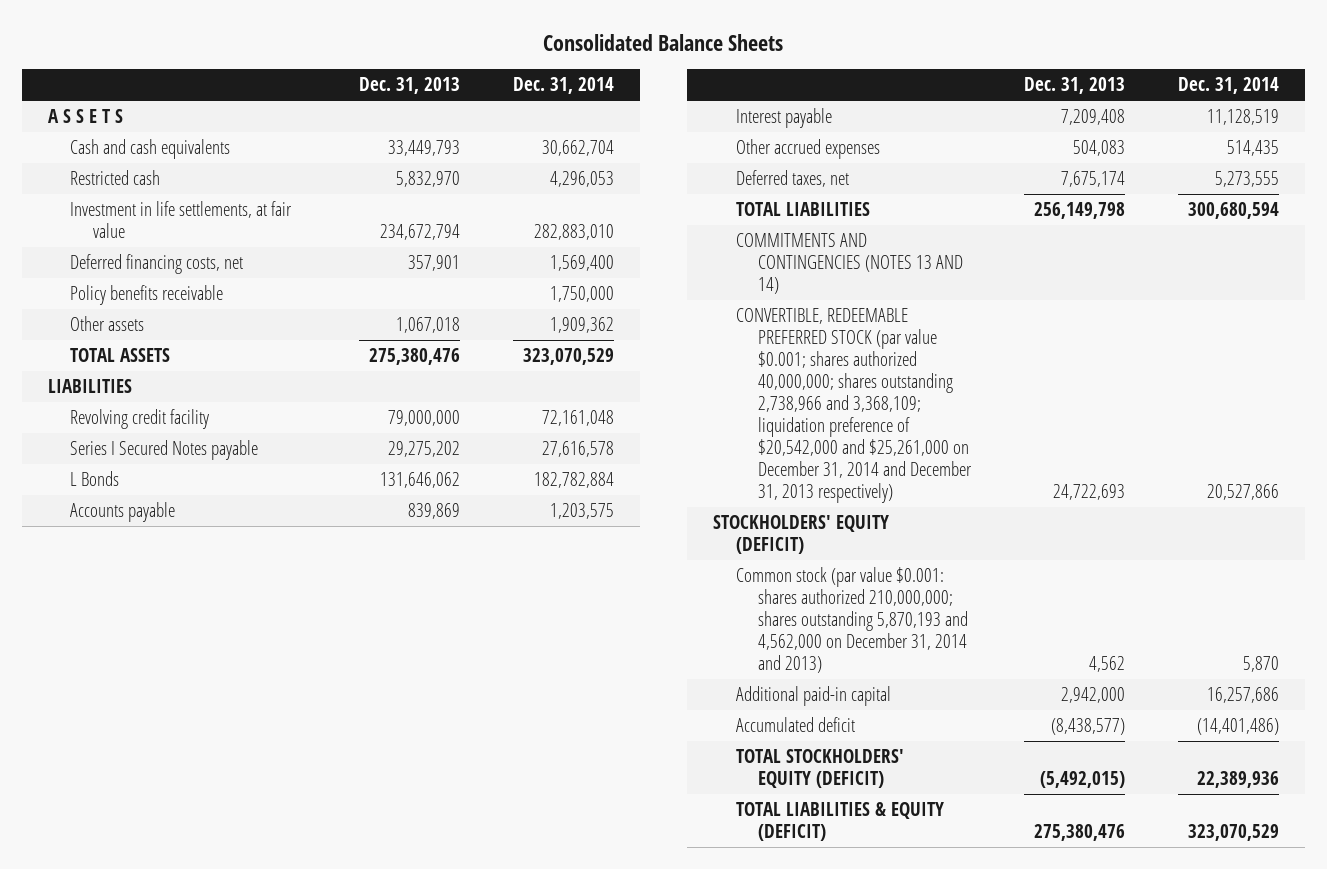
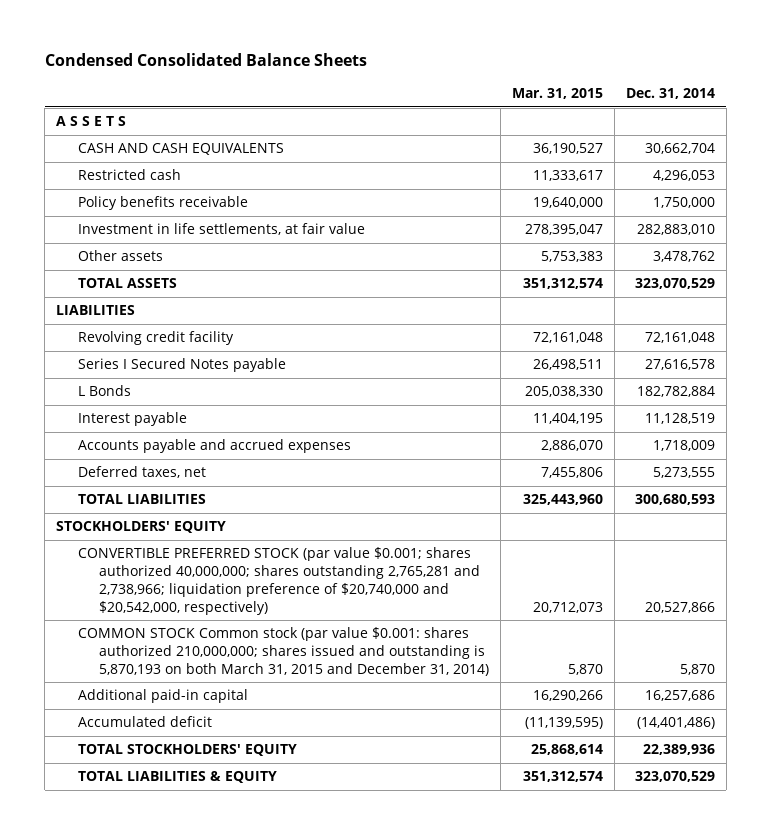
- Consolidated Balance Sheets
+ Condensed Consolidated Balance Sheets
- | Dec. 31, 2013 | Dec. 31, 2014
+ | Mar. 31, 2015 | Dec. 31, 2014
- Cash and cash equivalents | 33,449,793 | 30,662,704
+ CASH AND CASH EQUIVALENTS | 36,190,527 | 30,662,704
- Deferred financing costs, net | 357,901 | 1,569,400
- Other assets | 1,067,018 | 1,909,362
moved down: Investment in life settlements, at fair value | 278,395,047 | 282,883,010
+ Other assets | 5,753,383 | 3,478,762
- Accounts payable | 839,869 | 1,203,575
- Other accrued expenses | 504,083 | 514,435
+ Accounts payable and accrued expenses | 2,886,070 | 1,718,009
- TOTAL LIABILITIES | 256,149,798 | 300,680,594
- COMMITMENTS AND CONTINGENCIES (NOTES 13 AND 14)
- CONVERTIBLE, REDEEMABLE PREFERRED STOCK (par value $0.001; shares authorized 40,000,000; shares outstanding 2,738,966 and 3,368,109; liquidation preference of $20,542,000 and $25,261,000 on December 31, 2014 and December 31, 2013 respectively) | 24,722,693 | 20,527,866
- STOCKHOLDERS' EQUITY (DEFICIT)
- Common stock (par value $0.001: shares authorized 210,000,000; shares outstanding 5,870,193 and 4,562,000 on December 31, 2014 and 2013) | 4,562 | 5,870
+ TOTAL LIABILITIES | 325,443,960 | 300,680,593
+ STOCKHOLDERS' EQUITY
+ CONVERTIBLE PREFERRED STOCK (par value $0.001; shares authorized 40,000,000; shares outstanding 2,765,281 and 2,738,966; liquidation preference of $20,740,000 and $20,542,000, respectively) | 20,712,073 | 20,527,866
+ COMMON STOCK Common stock (par value $0.001: shares authorized 210,000,000; shares issued and outstanding is 5,870,193 on both March 31, 2015 and December 31, 2014) | 5,870 | 5,870
- TOTAL STOCKHOLDERS' EQUITY (DEFICIT) | (5,492,015) | 22,389,936
- TOTAL LIABILITIES & EQUITY (DEFICIT) | 275,380,476 | 323,070,529
+ TOTAL STOCKHOLDERS' EQUITY | 25,868,614 | 22,389,936
+ TOTAL LIABILITIES & EQUITY | 351,312,574 | 323,070,529

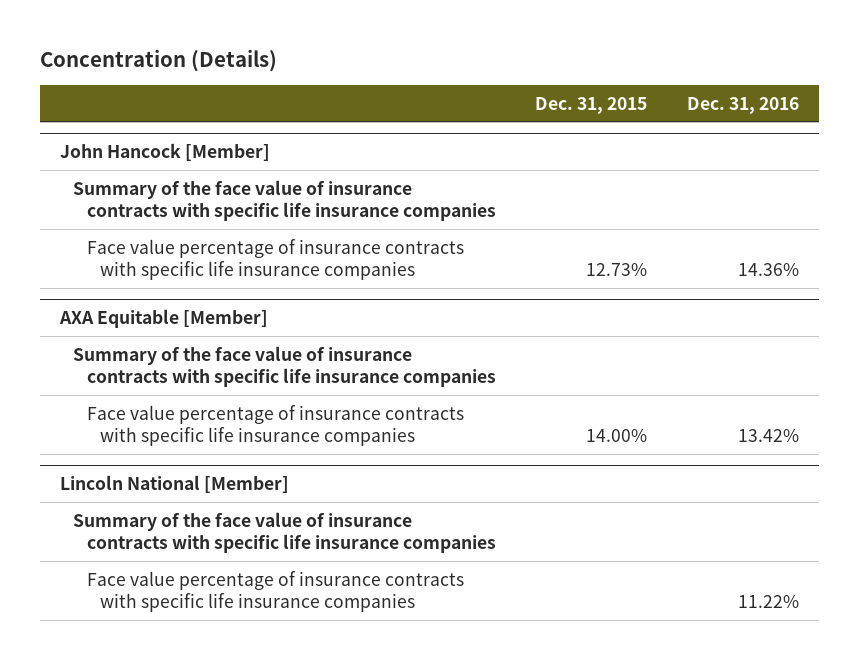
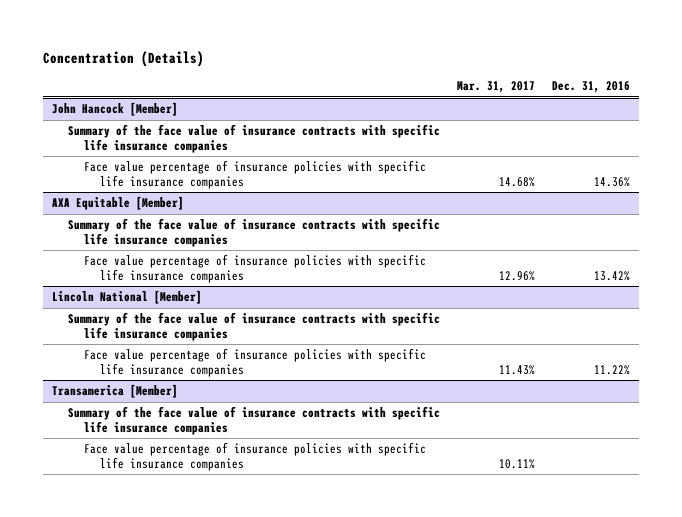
- | Dec. 31, 2015 | Dec. 31, 2016
+ | Mar. 31, 2017 | Dec. 31, 2016
@ John Hancock [Member]
- Face value percentage of insurance contracts with specific life insurance companies | 12.73% | 14.36%
+ Face value percentage of insurance policies with specific life insurance companies | 14.68% | 14.36%
@ AXA Equitable [Member]
- Face value percentage of insurance contracts with specific life insurance companies | 14.00% | 13.42%
+ Face value percentage of insurance policies with specific life insurance companies | 12.96% | 13.42%
@ Lincoln National [Member]
- Face value percentage of insurance contracts with specific life insurance companies | | 11.22%
+ Face value percentage of insurance policies with specific life insurance companies | 11.43% | 11.22%
+ Transamerica [Member]
+ Summary of the face value of insurance contracts with specific life insurance companies
+ Face value percentage of insurance policies with specific life insurance companies | 10.11% |

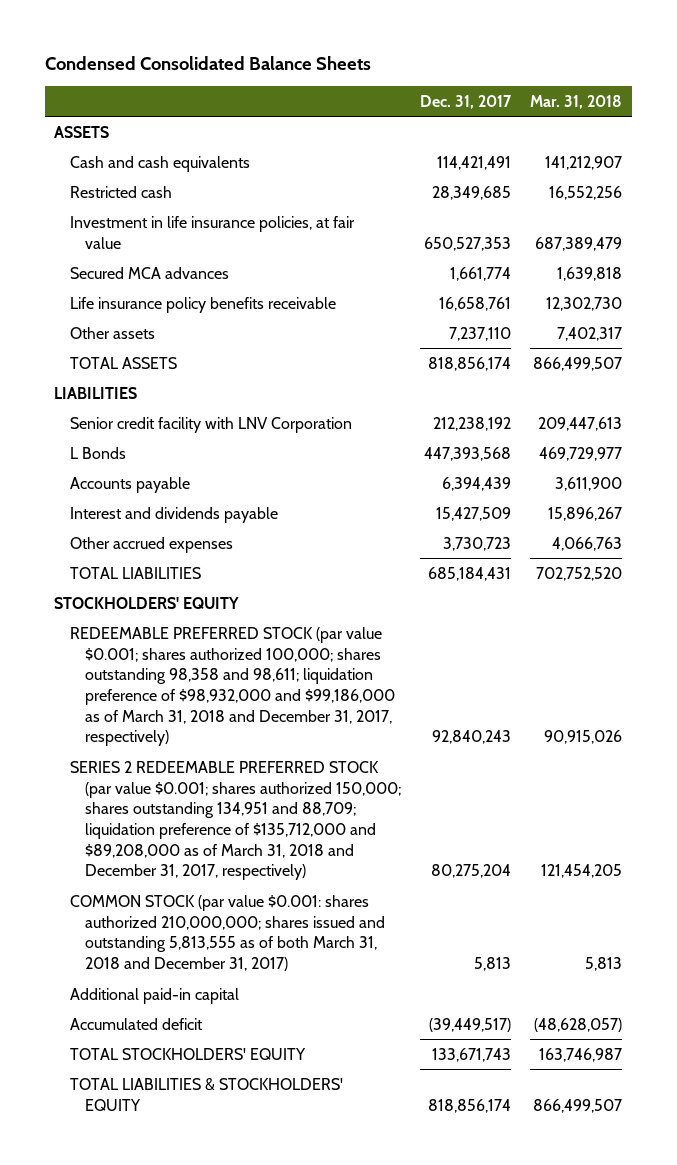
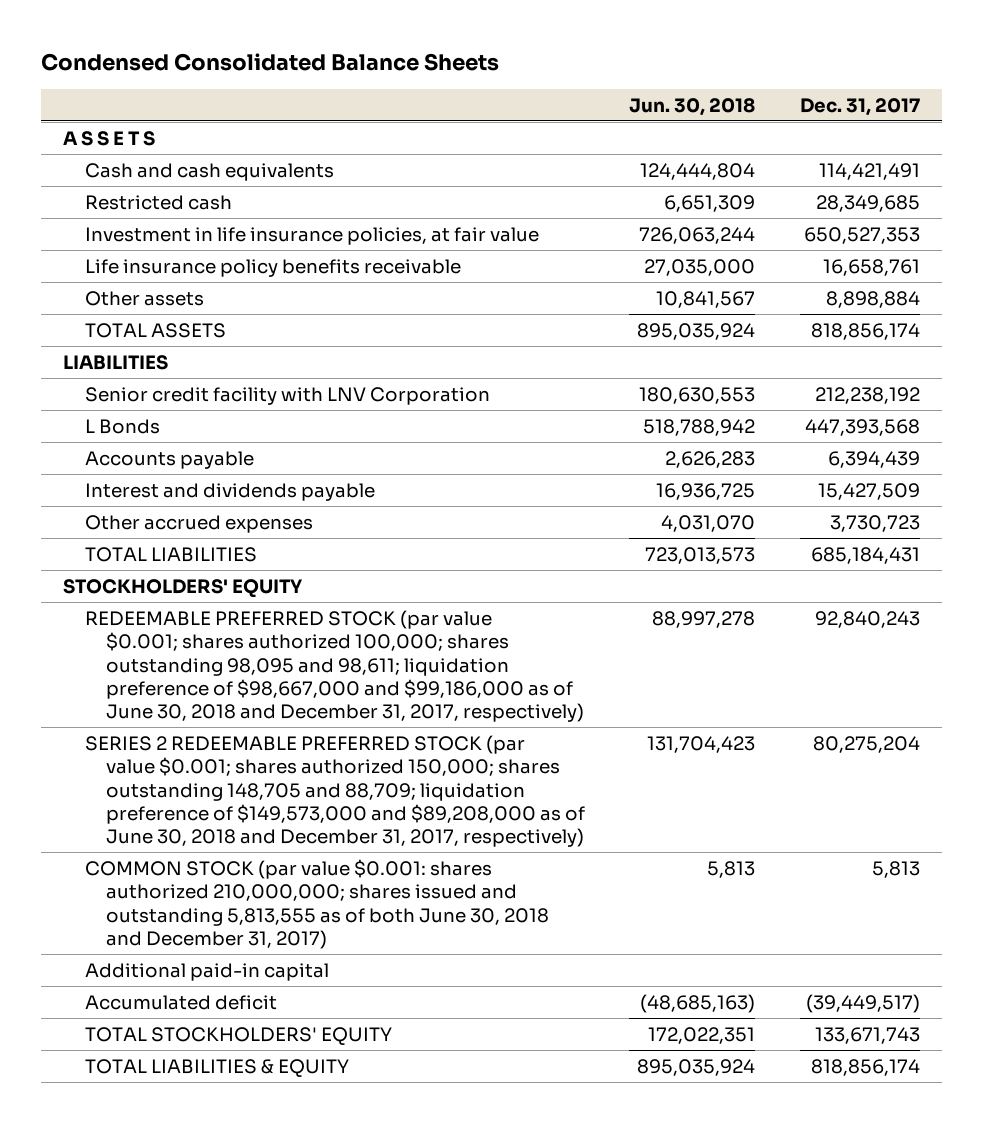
- | Dec. 31, 2017 | Mar. 31, 2018
+ | Jun. 30, 2018 | Dec. 31, 2017
- ASSETS
+ A S S E T S
- Secured MCA advances | 1,661,774 | 1,639,818
- Other assets | 7,237,110 | 7,402,317
+ Other assets | 10,841,567 | 8,898,884
- REDEEMABLE PREFERRED STOCK (par value $0.001; shares authorized 100,000; shares outstanding 98,358 and 98,611; liquidation preference of $98,932,000 and $99,186,000 as of March 31, 2018 and December 31, 2017, respectively) | 92,840,243 | 90,915,026
- SERIES 2 REDEEMABLE PREFERRED STOCK (par value $0.001; shares authorized 150,000; shares outstanding 134,951 and 88,709; liquidation preference of $135,712,000 and $89,208,000 as of March 31, 2018 and December 31, 2017, respectively) | 80,275,204 | 121,454,205
- COMMON STOCK (par value $0.001: shares authorized 210,000,000; shares issued and outstanding 5,813,555 as of both March 31, 2018 and December 31, 2017) | 5,813 | 5,813
+ REDEEMABLE PREFERRED STOCK (par value $0.001; shares authorized 100,000; shares outstanding 98,095 and 98,611; liquidation preference of $98,667,000 and $99,186,000 as of June 30, 2018 and December 31, 2017, respectively) | 88,997,278 | 92,840,243
+ SERIES 2 REDEEMABLE PREFERRED STOCK (par value $0.001; shares authorized 150,000; shares outstanding 148,705 and 88,709; liquidation preference of $149,573,000 and $89,208,000 as of June 30, 2018 and December 31, 2017, respectively) | 131,704,423 | 80,275,204
+ COMMON STOCK (par value $0.001: shares authorized 210,000,000; shares issued and outstanding 5,813,555 as of both June 30, 2018 and December 31, 2017) | 5,813 | 5,813
- TOTAL LIABILITIES & STOCKHOLDERS' EQUITY | 818,856,174 | 866,499,507
+ TOTAL LIABILITIES & EQUITY | 895,035,924 | 818,856,174

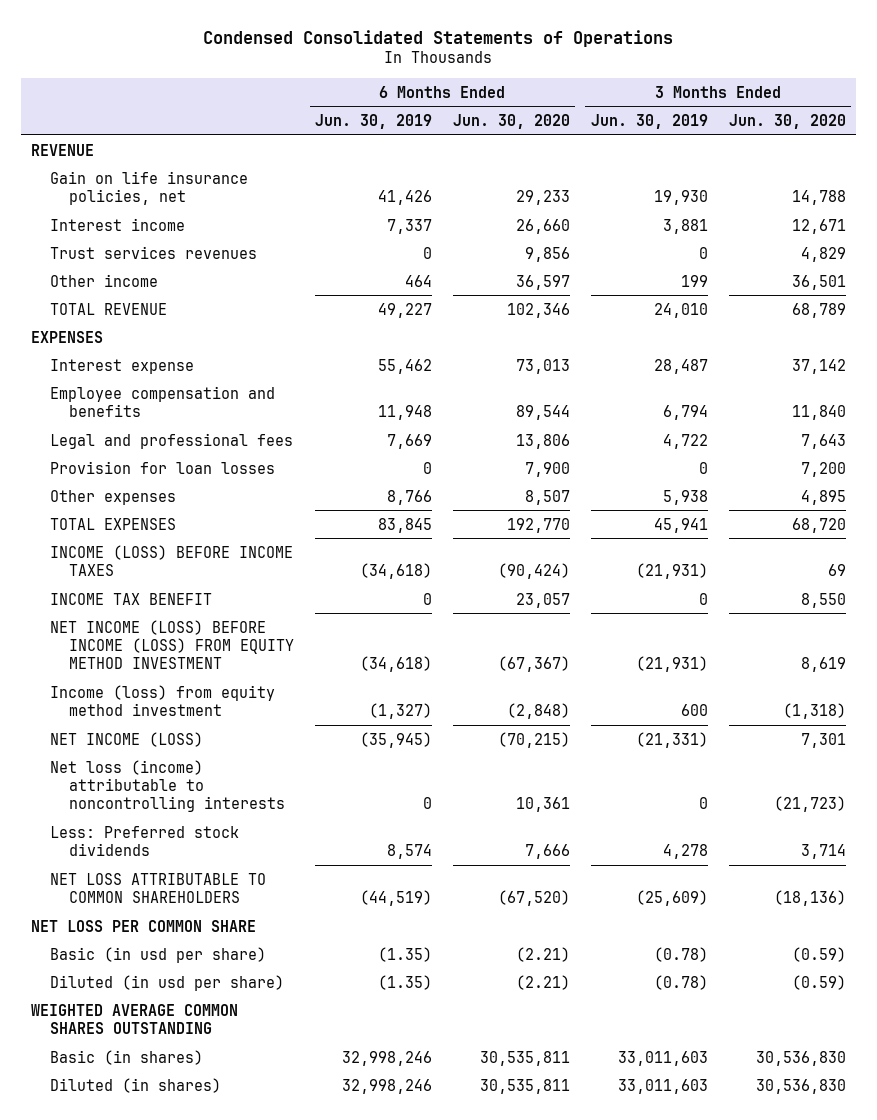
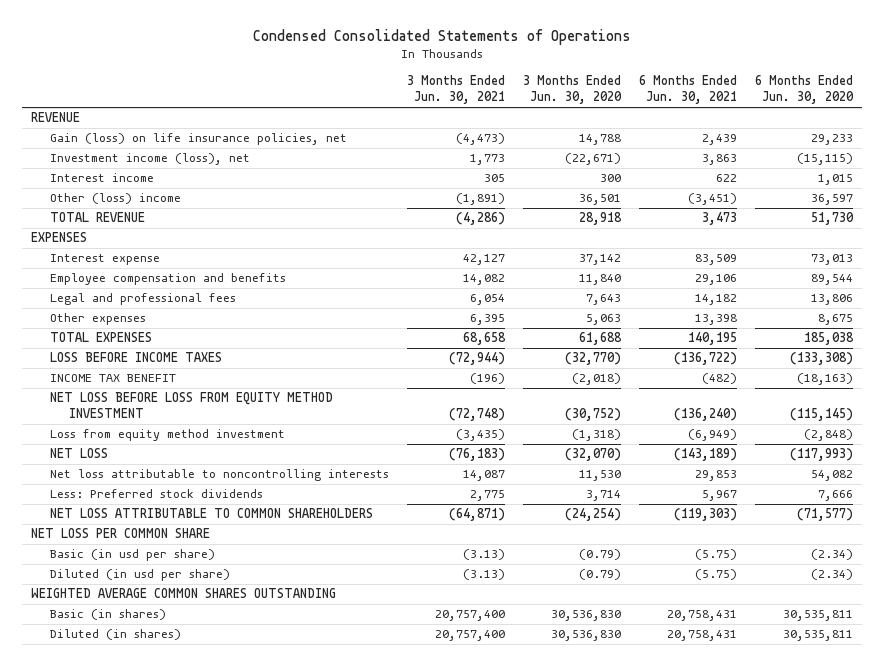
- | 6 Months Ended Jun. 30, 2019 | 6 Months Ended Jun. 30, 2020 | 3 Months Ended Jun. 30, 2019 | 3 Months Ended Jun. 30, 2020
+ | 3 Months Ended Jun. 30, 2021 | 3 Months Ended Jun. 30, 2020 | 6 Months Ended Jun. 30, 2021 | 6 Months Ended Jun. 30, 2020
- Gain on life insurance policies, net | 41,426 | 29,233 | 19,930 | 14,788
- Interest income | 7,337 | 26,660 | 3,881 | 12,671
- Trust services revenues | 0 | 9,856 | 0 | 4,829
- Other income | 464 | 36,597 | 199 | 36,501
- TOTAL REVENUE | 49,227 | 102,346 | 24,010 | 68,789
+ Gain (loss) on life insurance policies, net | (4,473) | 14,788 | 2,439 | 29,233
+ Investment income (loss), net | 1,773 | (22,671) | 3,863 | (15,115)
+ Interest income | 305 | 300 | 622 | 1,015
+ Other (loss) income | (1,891) | 36,501 | (3,451) | 36,597
+ TOTAL REVENUE | (4,286) | 28,918 | 3,473 | 51,730
- Provision for loan losses | 0 | 7,900 | 0 | 7,200
- Other expenses | 8,766 | 8,507 | 5,938 | 4,895
- TOTAL EXPENSES | 83,845 | 192,770 | 45,941 | 68,720
- INCOME (LOSS) BEFORE INCOME TAXES | (34,618) | (90,424) | (21,931) | 69
- INCOME TAX BENEFIT | 0 | 23,057 | 0 | 8,550
- NET INCOME (LOSS) BEFORE INCOME (LOSS) FROM EQUITY METHOD INVESTMENT | (34,618) | (67,367) | (21,931) | 8,619
- Income (loss) from equity method investment | (1,327) | (2,848) | 600 | (1,318)
- NET INCOME (LOSS) | (35,945) | (70,215) | (21,331) | 7,301
- Net loss (income) attributable to noncontrolling interests | 0 | 10,361 | 0 | (21,723)
+ Other expenses | 6,395 | 5,063 | 13,398 | 8,675
+ TOTAL EXPENSES | 68,658 | 61,688 | 140,195 | 185,038
+ LOSS BEFORE INCOME TAXES | (72,944) | (32,770) | (136,722) | (133,308)
+ INCOME TAX BENEFIT | (196) | (2,018) | (482) | (18,163)
+ NET LOSS BEFORE LOSS FROM EQUITY METHOD INVESTMENT | (72,748) | (30,752) | (136,240) | (115,145)
+ Loss from equity method investment | (3,435) | (1,318) | (6,949) | (2,848)
+ NET LOSS | (76,183) | (32,070) | (143,189) | (117,993)
+ Net loss attributable to noncontrolling interests | 14,087 | 11,530 | 29,853 | 54,082
- NET LOSS ATTRIBUTABLE TO COMMON SHAREHOLDERS | (44,519) | (67,520) | (25,609) | (18,136)
+ NET LOSS ATTRIBUTABLE TO COMMON SHAREHOLDERS | (64,871) | (24,254) | (119,303) | (71,577)
- Basic (in usd per share) | (1.35) | (2.21) | (0.78) | (0.59)
- Diluted (in usd per share) | (1.35) | (2.21) | (0.78) | (0.59)
+ Basic (in usd per share) | (3.13) | (0.79) | (5.75) | (2.34)
+ Diluted (in usd per share) | (3.13) | (0.79) | (5.75) | (2.34)

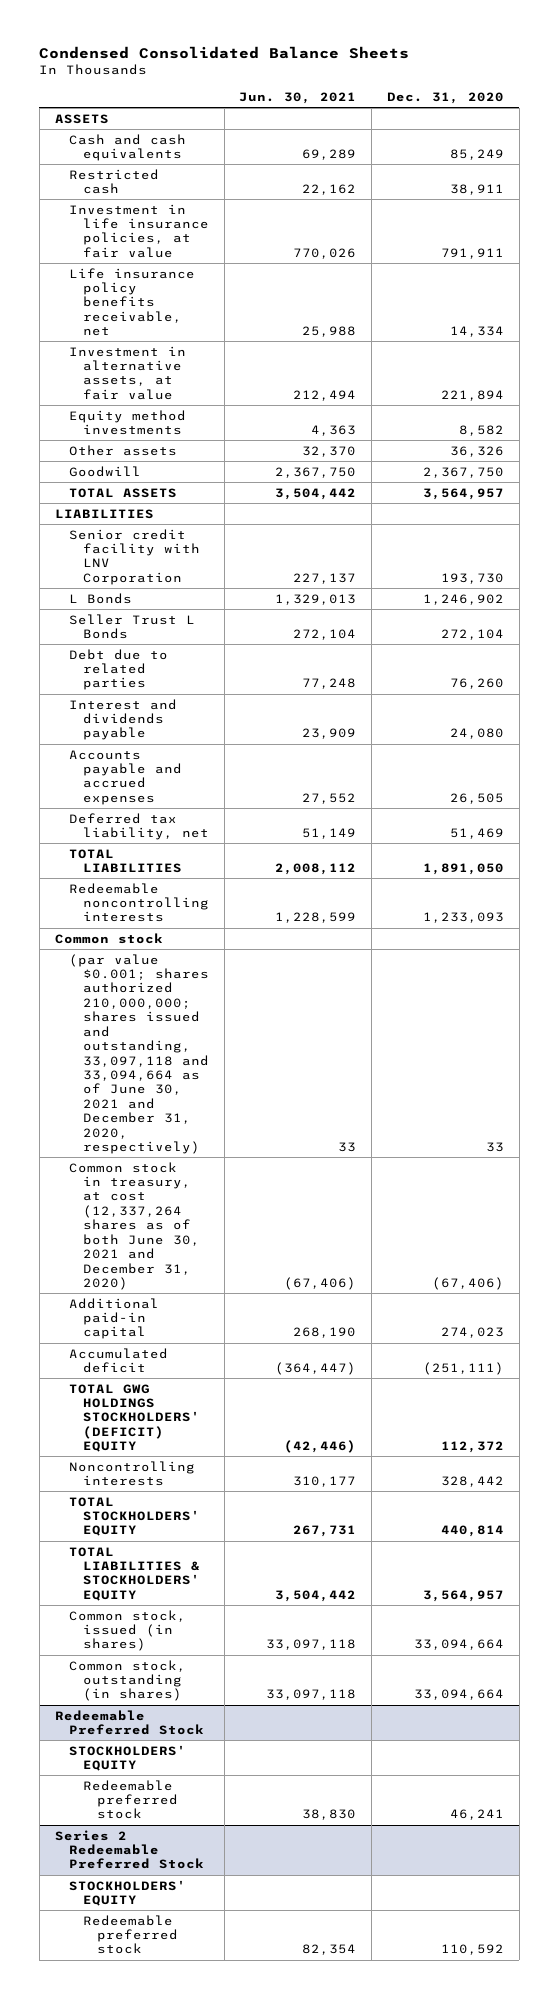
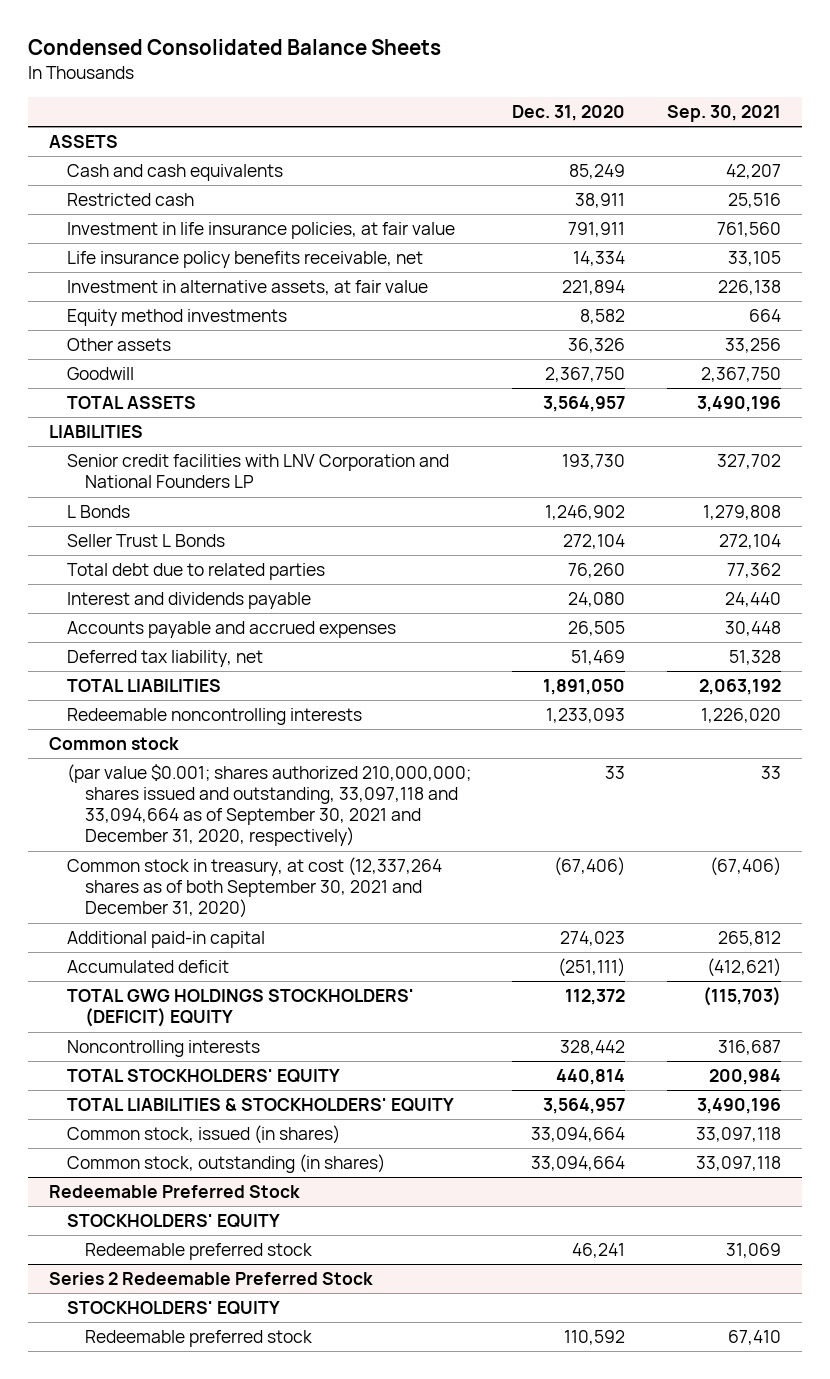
- | Jun. 30, 2021 | Dec. 31, 2020
+ | Dec. 31, 2020 | Sep. 30, 2021
- Senior credit facility with LNV Corporation | 227,137 | 193,730
+ Senior credit facilities with LNV Corporation and National Founders LP | 193,730 | 327,702
- Debt due to related parties | 77,248 | 76,260
+ Total debt due to related parties | 76,260 | 77,362
- (par value $0.001; shares authorized 210,000,000; shares issued and outstanding, 33,097,118 and 33,094,664 as of June 30, 2021 and December 31, 2020, respectively) | 33 | 33
- Common stock in treasury, at cost (12,337,264 shares as of both June 30, 2021 and December 31, 2020) | (67,406) | (67,406)
+ (par value $0.001; shares authorized 210,000,000; shares issued and outstanding, 33,097,118 and 33,094,664 as of September 30, 2021 and December 31, 2020, respectively) | 33 | 33
+ Common stock in treasury, at cost (12,337,264 shares as of both September 30, 2021 and December 31, 2020) | (67,406) | (67,406)

